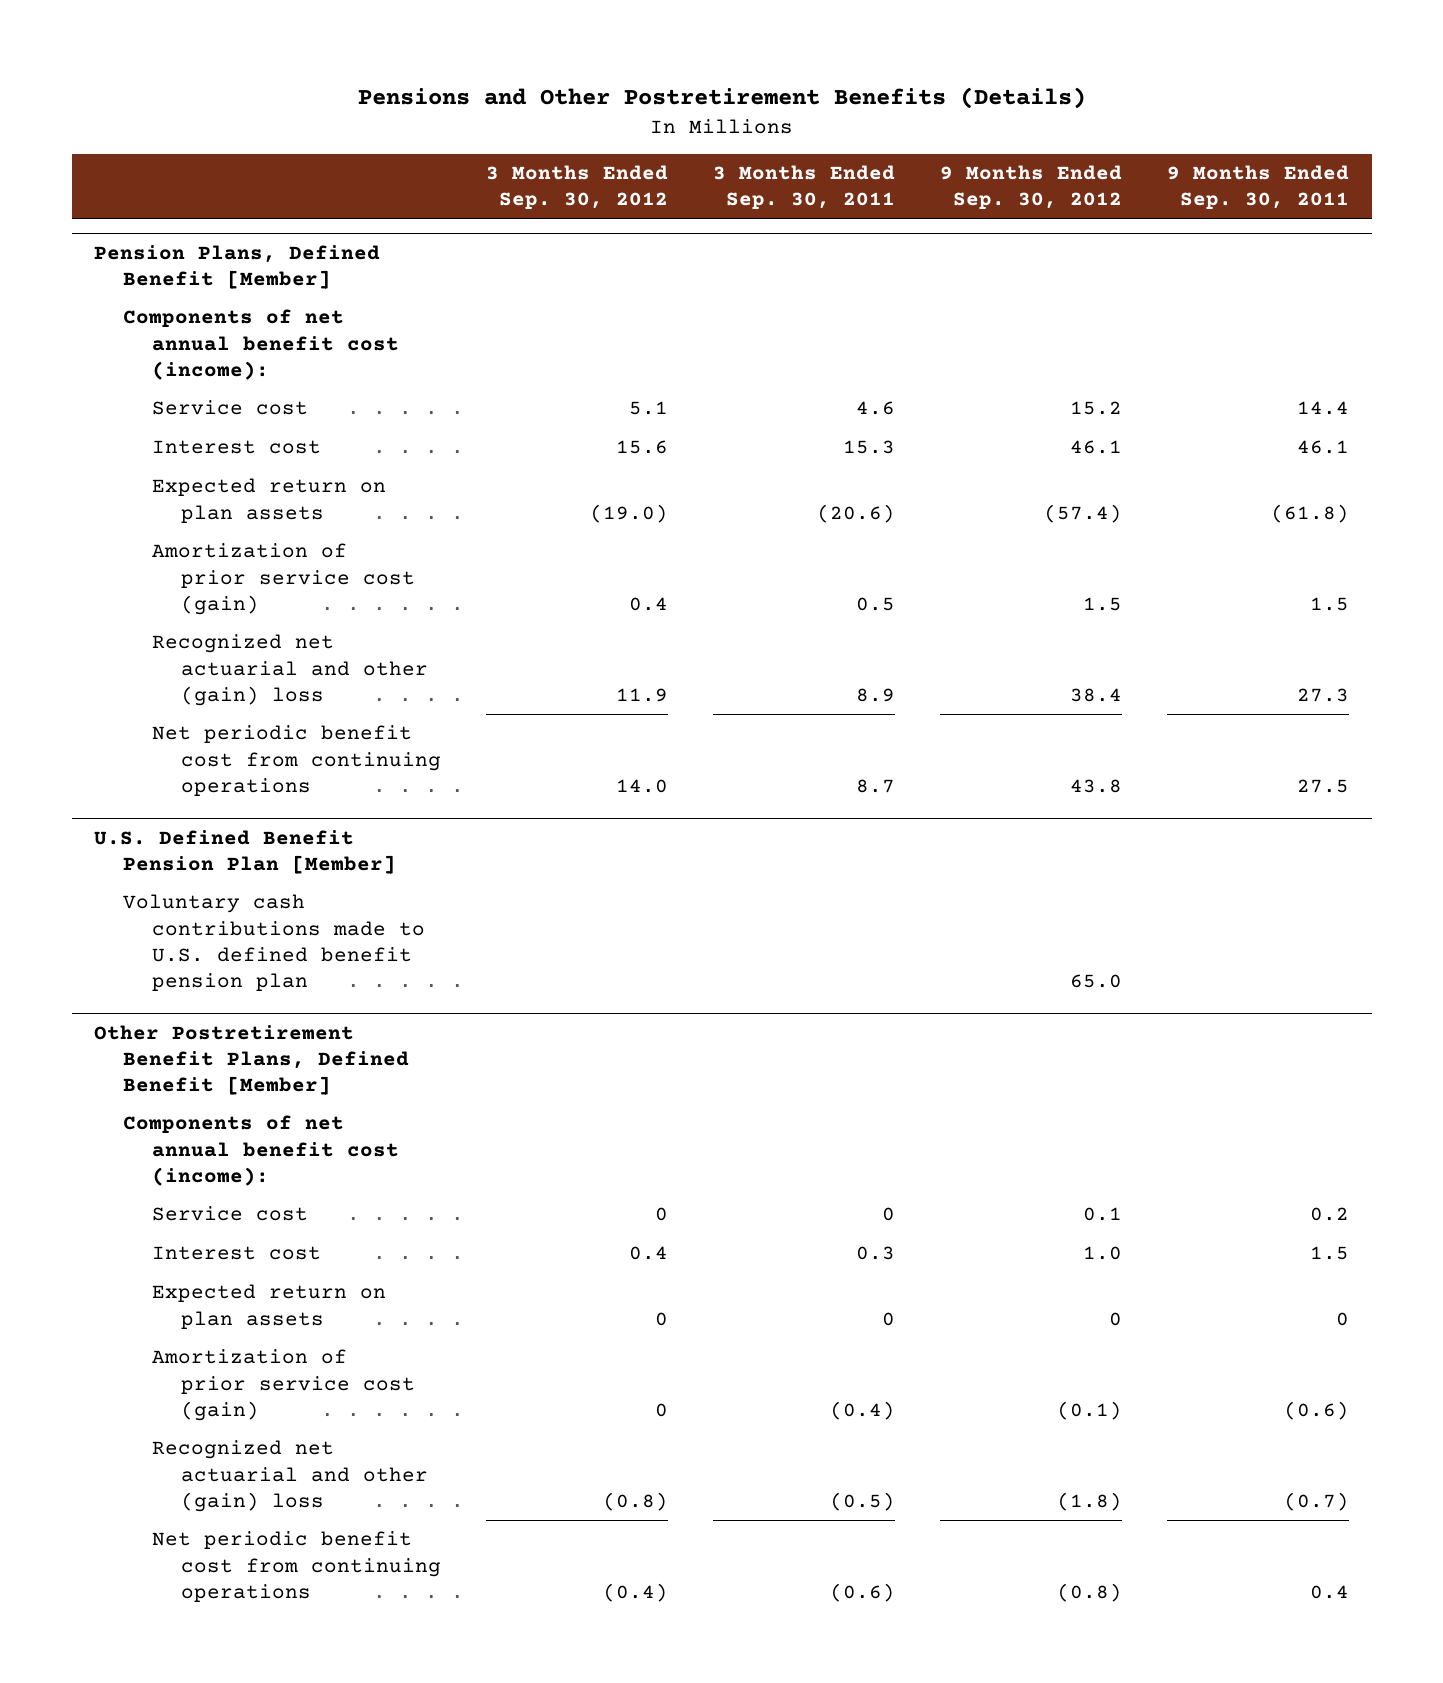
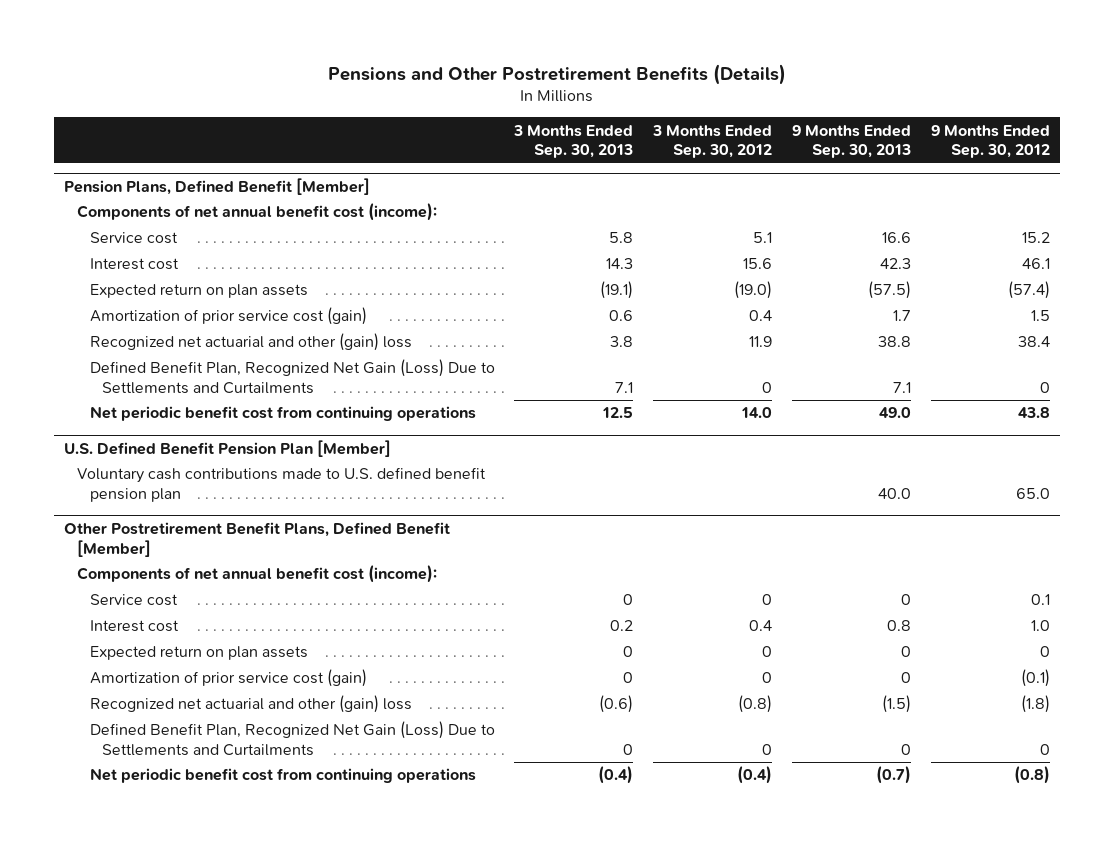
- | 3 Months Ended Sep. 30, 2012 | 3 Months Ended Sep. 30, 2011 | 9 Months Ended Sep. 30, 2012 | 9 Months Ended Sep. 30, 2011
+ | 3 Months Ended Sep. 30, 2013 | 3 Months Ended Sep. 30, 2012 | 9 Months Ended Sep. 30, 2013 | 9 Months Ended Sep. 30, 2012
@ Pension Plans, Defined Benefit [Member]
+ Defined Benefit Plan, Recognized Net Gain (Loss) Due to Settlements and Curtailments | 7.1 | 0 | 7.1 | 0
@ Other Postretirement Benefit Plans, Defined Benefit [Member]
+ Defined Benefit Plan, Recognized Net Gain (Loss) Due to Settlements and Curtailments | 0 | 0 | 0 | 0

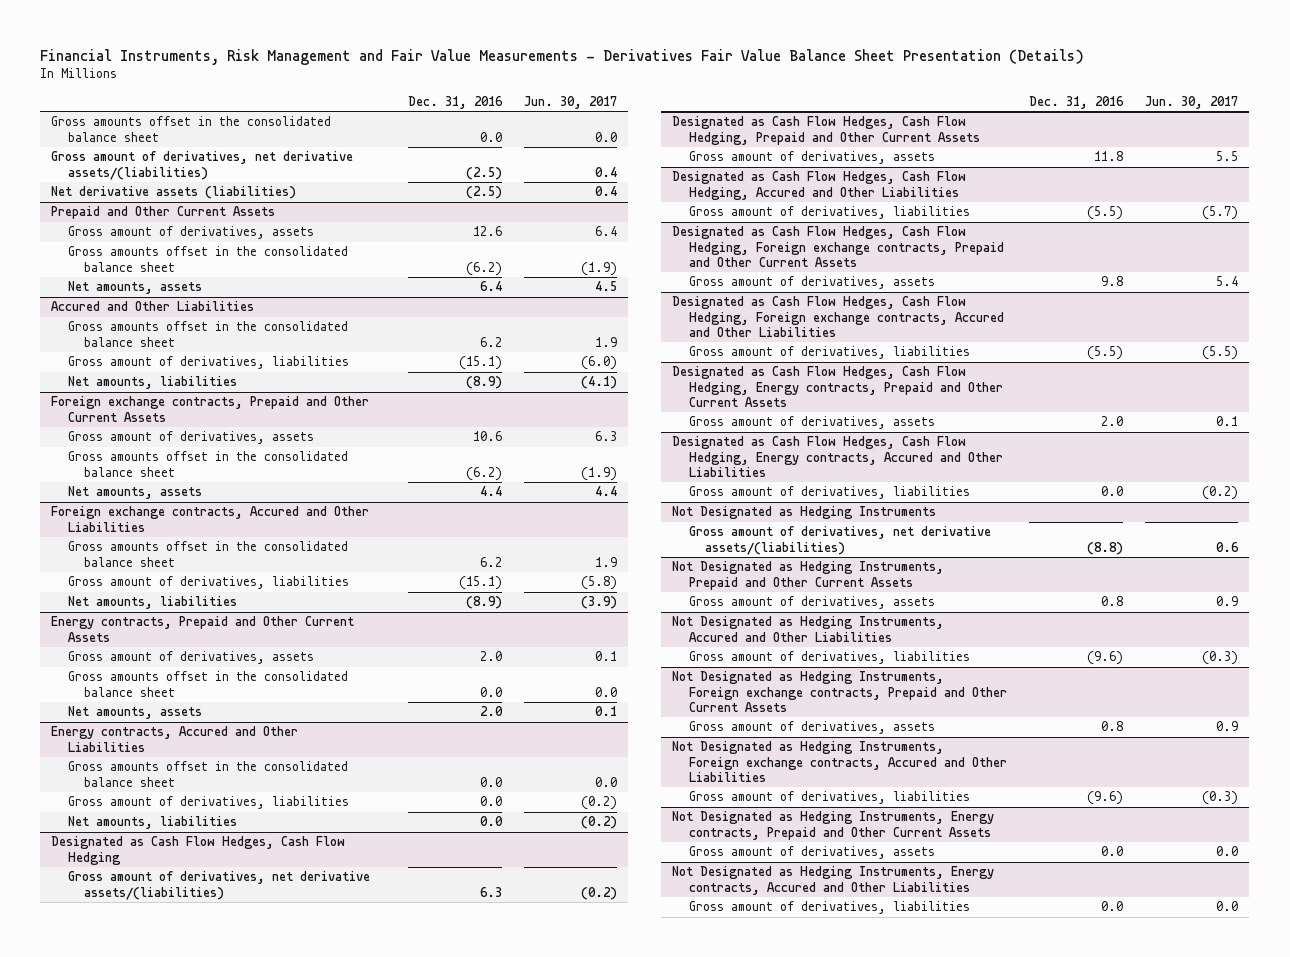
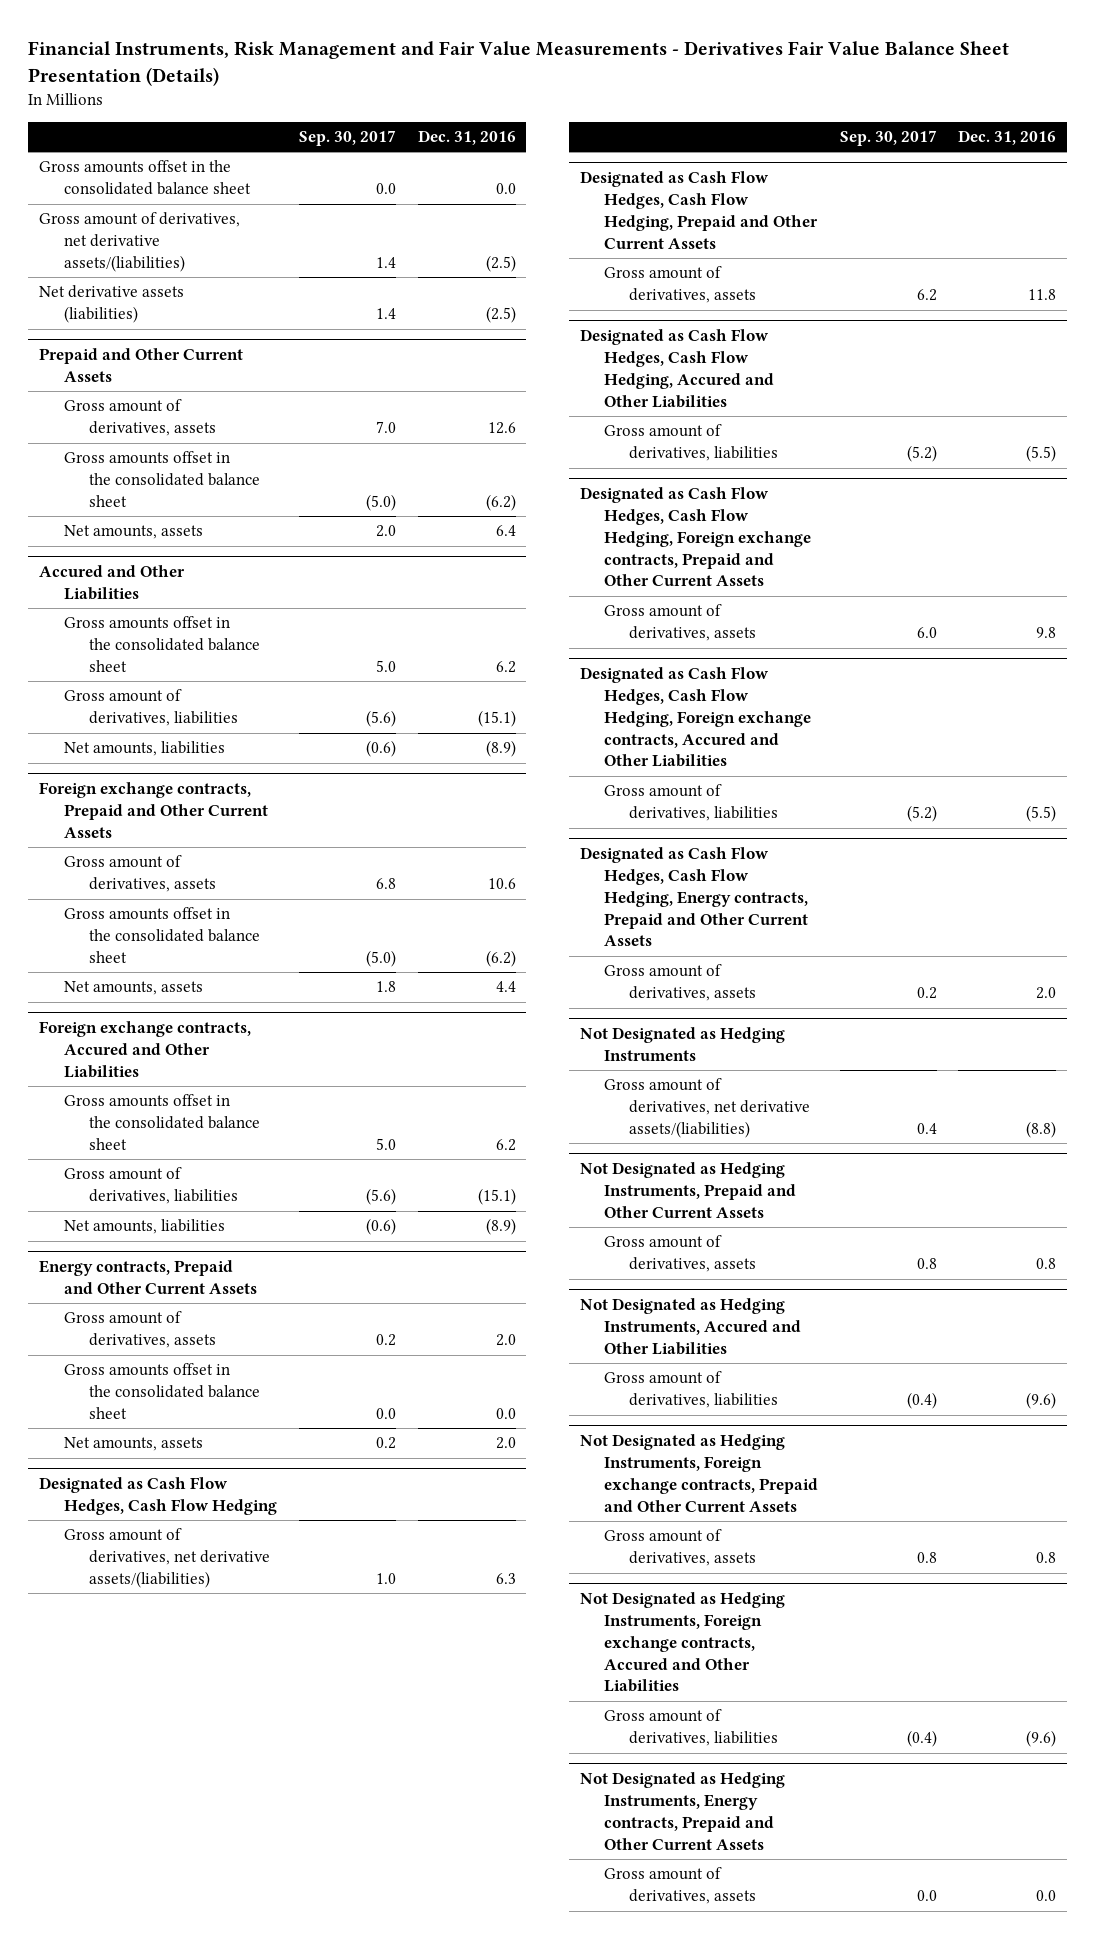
- | Dec. 31, 2016 | Jun. 30, 2017
+ | Sep. 30, 2017 | Dec. 31, 2016
- Energy contracts, Accured and Other Liabilities
- Gross amounts offset in the consolidated balance sheet | 0.0 | 0.0
- Gross amount of derivatives, liabilities | 0.0 | (0.2)
- Net amounts, liabilities | 0.0 | (0.2)
- Designated as Cash Flow Hedges, Cash Flow Hedging, Energy contracts, Accured and Other Liabilities
- Gross amount of derivatives, liabilities | 0.0 | (0.2)
- Not Designated as Hedging Instruments, Energy contracts, Accured and Other Liabilities
- Gross amount of derivatives, liabilities | 0.0 | 0.0

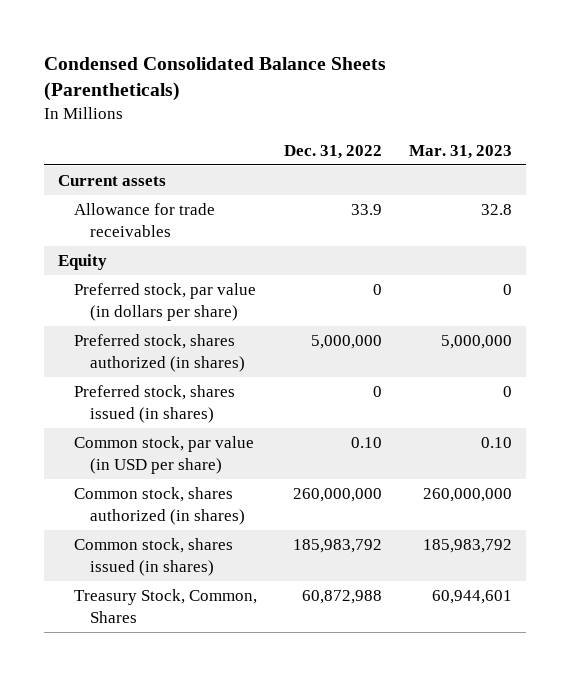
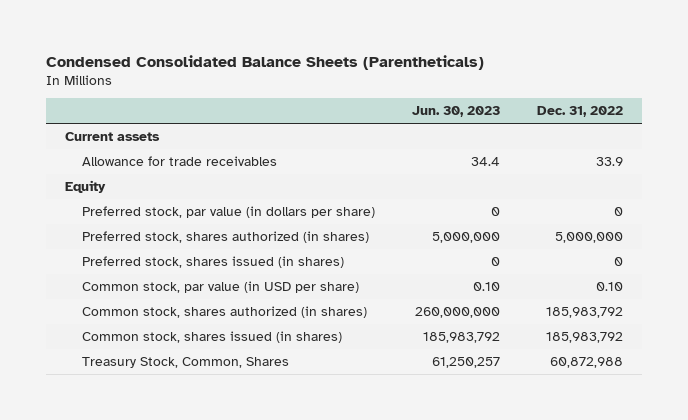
- | Dec. 31, 2022 | Mar. 31, 2023
+ | Jun. 30, 2023 | Dec. 31, 2022
- Common stock, shares authorized (in shares) | 260,000,000 | 260,000,000
+ Common stock, shares authorized (in shares) | 260,000,000 | 185,983,792

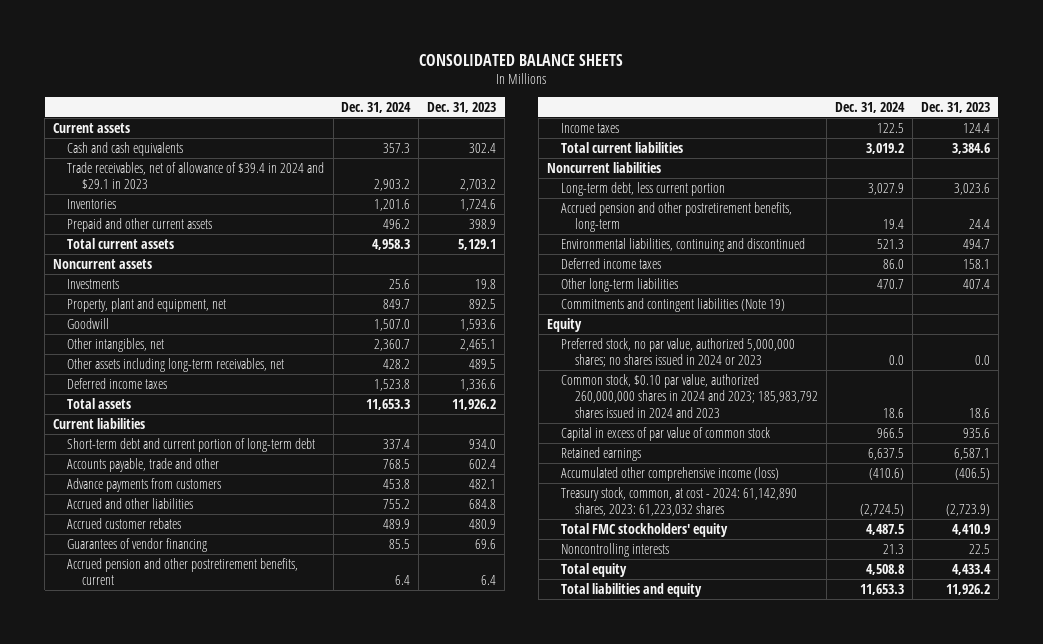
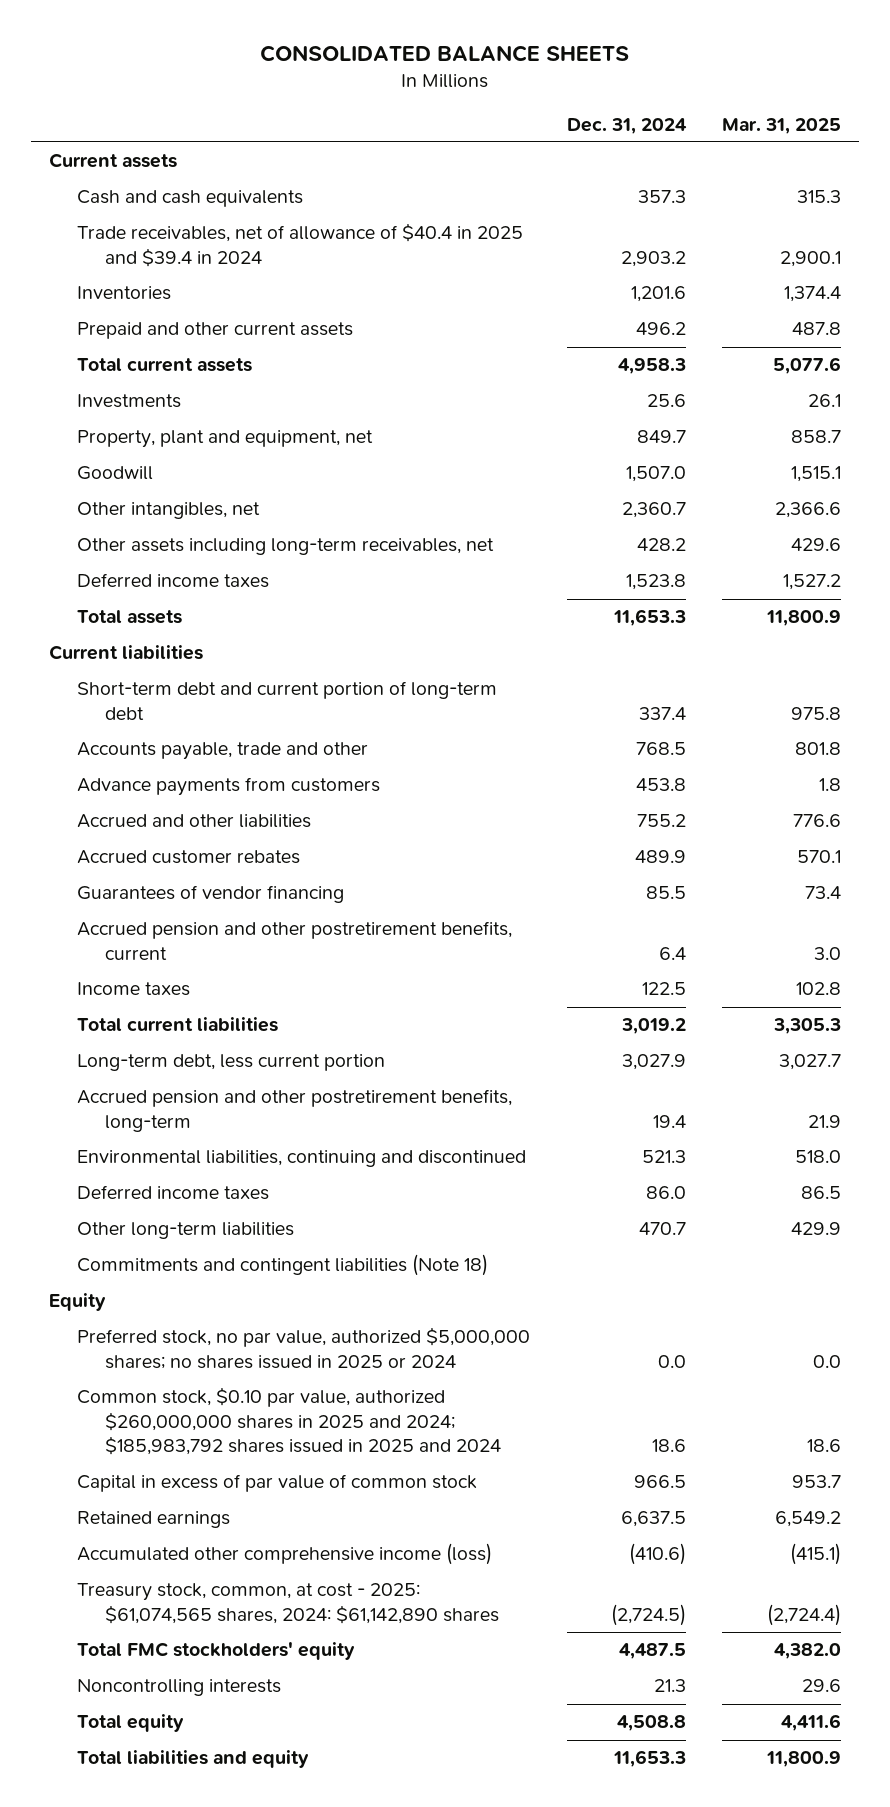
- | Dec. 31, 2024 | Dec. 31, 2023
+ | Dec. 31, 2024 | Mar. 31, 2025
- Trade receivables, net of allowance of $39.4 in 2024 and $29.1 in 2023 | 2,903.2 | 2,703.2
+ Trade receivables, net of allowance of $40.4 in 2025 and $39.4 in 2024 | 2,903.2 | 2,900.1
- Noncurrent assets
- Noncurrent liabilities
- Commitments and contingent liabilities (Note 19)
+ Commitments and contingent liabilities (Note 18)
- Preferred stock, no par value, authorized 5,000,000 shares; no shares issued in 2024 or 2023 | 0.0 | 0.0
- Common stock, $0.10 par value, authorized 260,000,000 shares in 2024 and 2023; 185,983,792 shares issued in 2024 and 2023 | 18.6 | 18.6
+ Preferred stock, no par value, authorized $5,000,000 shares; no shares issued in 2025 or 2024 | 0.0 | 0.0
+ Common stock, $0.10 par value, authorized $260,000,000 shares in 2025 and 2024; $185,983,792 shares issued in 2025 and 2024 | 18.6 | 18.6
- Treasury stock, common, at cost - 2024: 61,142,890 shares, 2023: 61,223,032 shares | (2,724.5) | (2,723.9)
+ Treasury stock, common, at cost - 2025: $61,074,565 shares, 2024: $61,142,890 shares | (2,724.5) | (2,724.4)

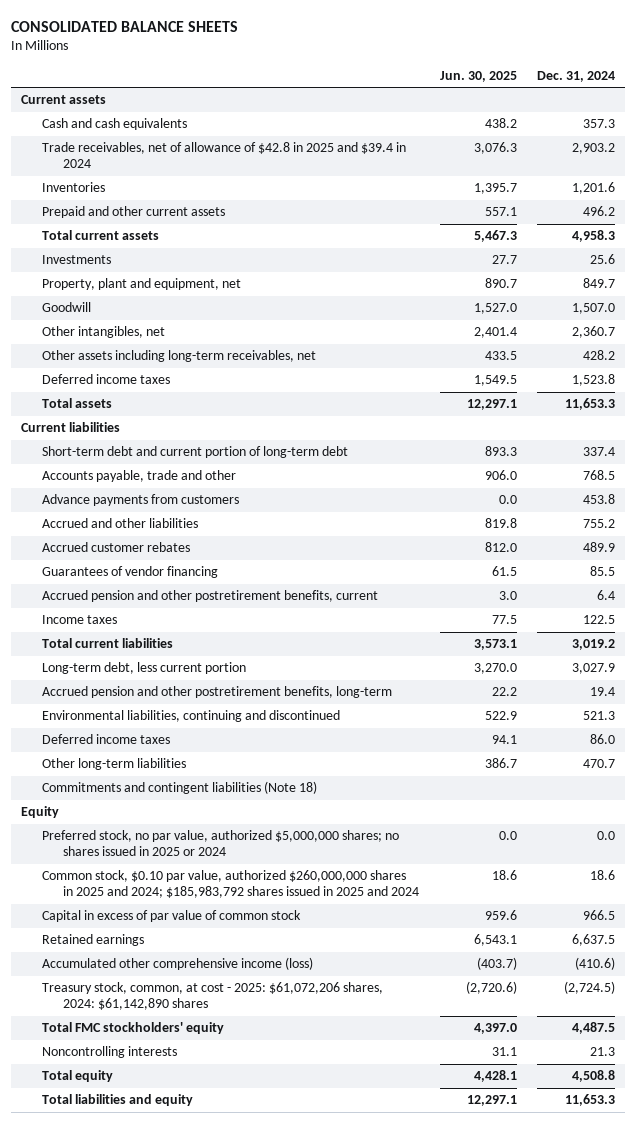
- | Dec. 31, 2024 | Mar. 31, 2025
+ | Jun. 30, 2025 | Dec. 31, 2024
- Trade receivables, net of allowance of $40.4 in 2025 and $39.4 in 2024 | 2,903.2 | 2,900.1
+ Trade receivables, net of allowance of $42.8 in 2025 and $39.4 in 2024 | 3,076.3 | 2,903.2
- Treasury stock, common, at cost - 2025: $61,074,565 shares, 2024: $61,142,890 shares | (2,724.5) | (2,724.4)
+ Treasury stock, common, at cost - 2025: $61,072,206 shares, 2024: $61,142,890 shares | (2,720.6) | (2,724.5)

